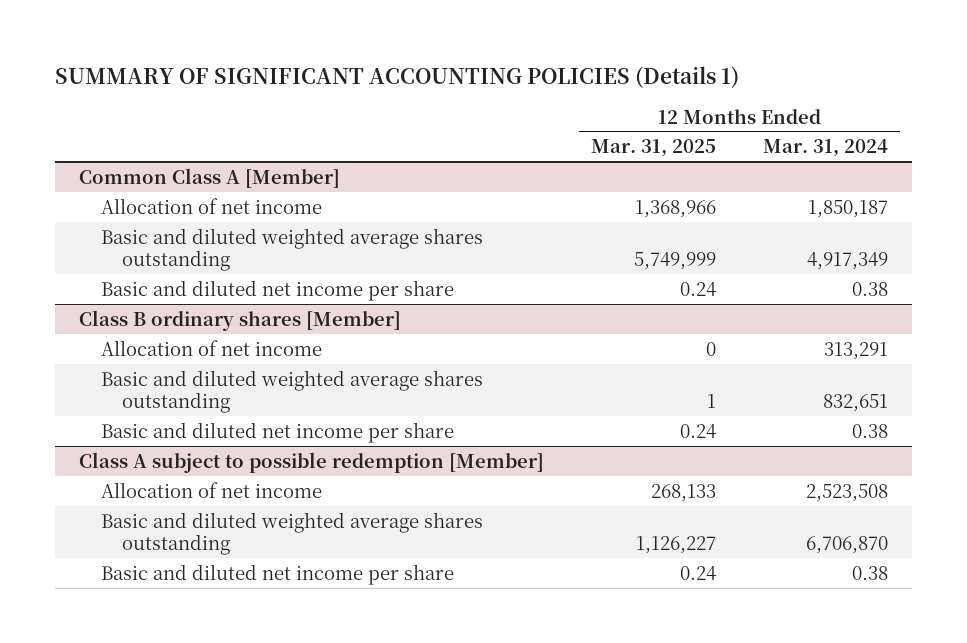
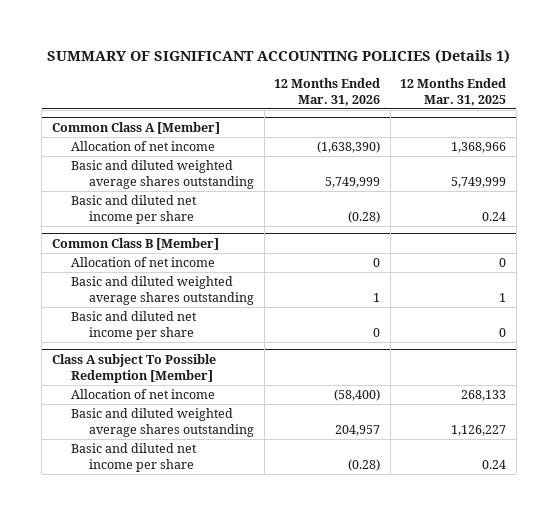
- | 12 Months Ended Mar. 31, 2025 | 12 Months Ended Mar. 31, 2024
+ | 12 Months Ended Mar. 31, 2026 | 12 Months Ended Mar. 31, 2025
- Class B ordinary shares [Member]
+ Common Class B [Member]
- Basic and diluted net income per share | 0.24 | 0.38
- Class A subject to possible redemption [Member]
+ Basic and diluted net income per share | 0 | 0
+ Class A subject To Possible Redemption [Member]

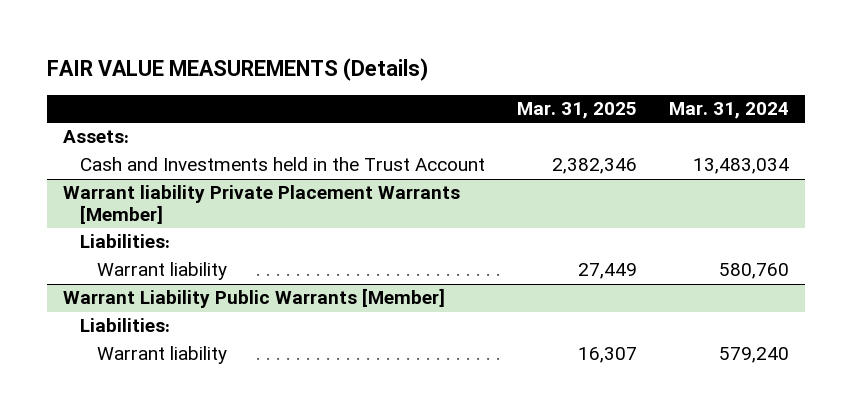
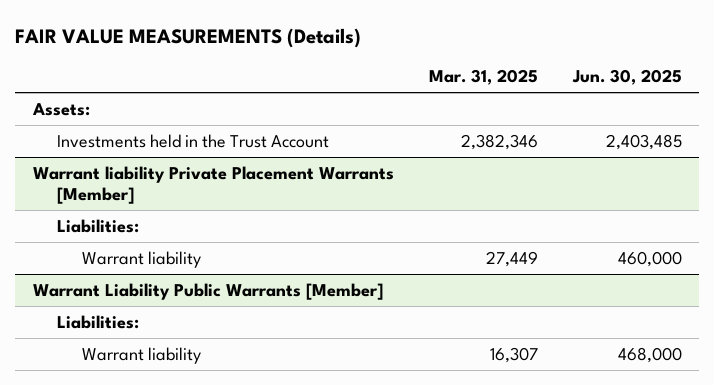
- | Mar. 31, 2025 | Mar. 31, 2024
+ | Mar. 31, 2025 | Jun. 30, 2025
- Cash and Investments held in the Trust Account | 2,382,346 | 13,483,034
+ Investments held in the Trust Account | 2,382,346 | 2,403,485

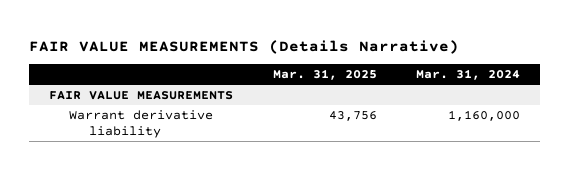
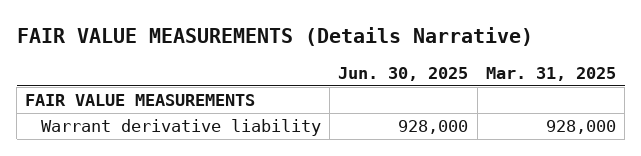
- | Mar. 31, 2025 | Mar. 31, 2024
+ | Jun. 30, 2025 | Mar. 31, 2025
- Warrant derivative liability | 43,756 | 1,160,000
+ Warrant derivative liability | 928,000 | 928,000

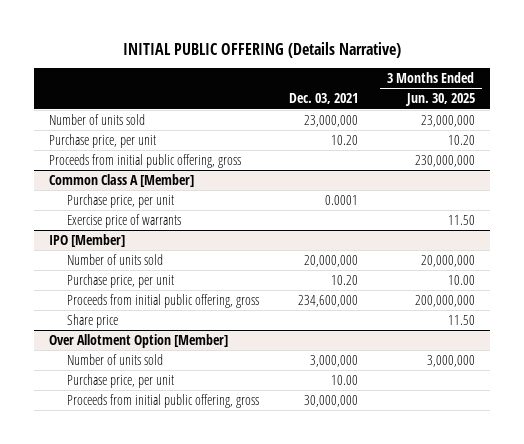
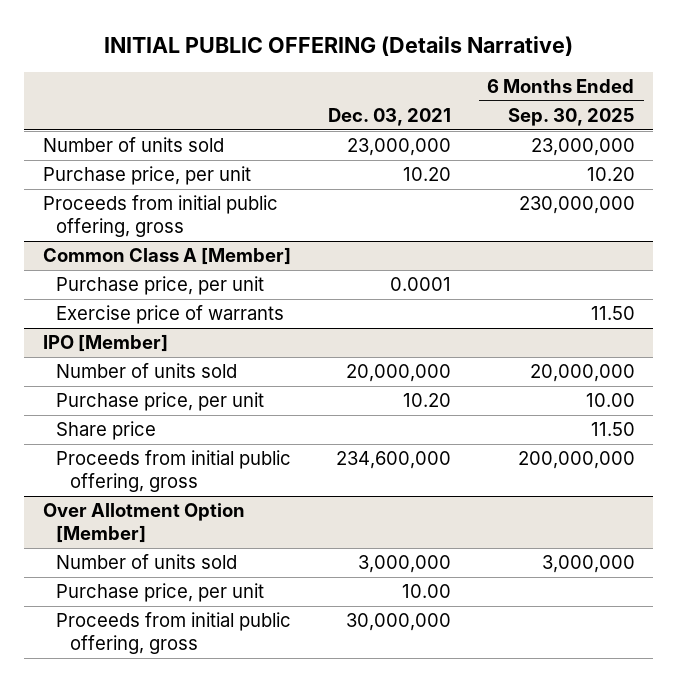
- | Dec. 03, 2021 | 3 Months Ended Jun. 30, 2025
+ | Dec. 03, 2021 | 6 Months Ended Sep. 30, 2025
@ IPO [Member]
moved down: Proceeds from initial public offering, gross | 234,600,000 | 200,000,000

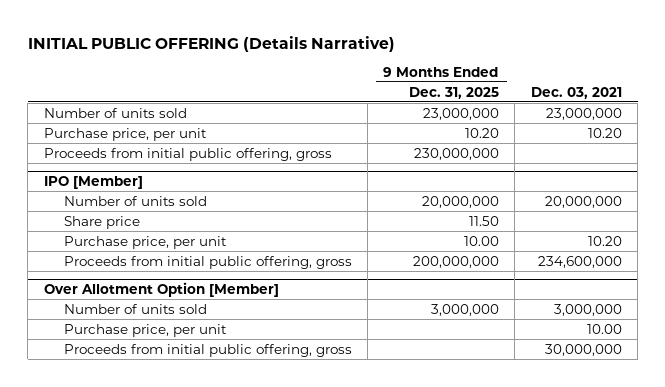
- | Dec. 03, 2021 | 6 Months Ended Sep. 30, 2025
+ | 9 Months Ended Dec. 31, 2025 | Dec. 03, 2021
- Common Class A [Member]
- Purchase price, per unit | 0.0001 |
- Exercise price of warrants | | 11.50
@ IPO [Member]
moved down: Purchase price, per unit | 10.00 | 10.20

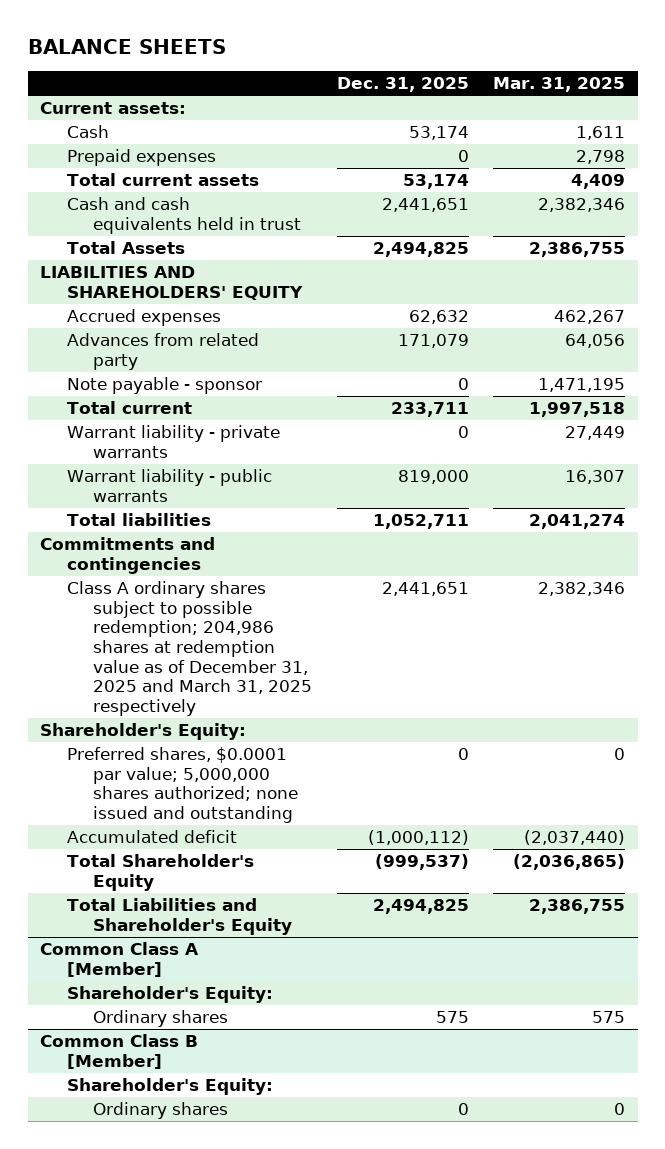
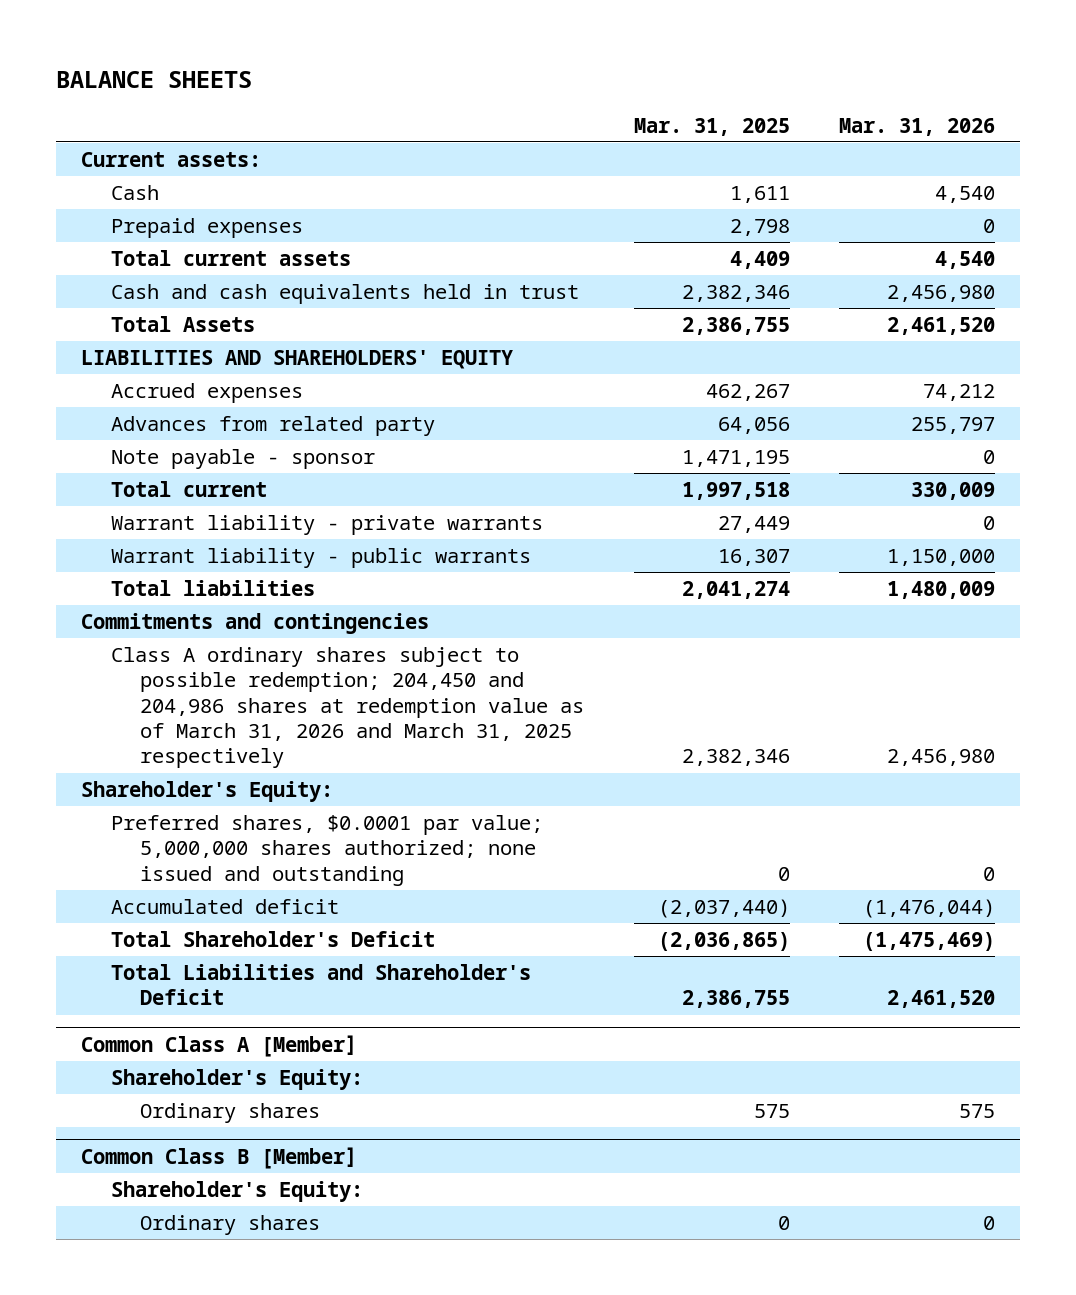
- | Dec. 31, 2025 | Mar. 31, 2025
+ | Mar. 31, 2025 | Mar. 31, 2026
- Class A ordinary shares subject to possible redemption; 204,986 shares at redemption value as of December 31, 2025 and March 31, 2025 respectively | 2,441,651 | 2,382,346
+ Class A ordinary shares subject to possible redemption; 204,450 and 204,986 shares at redemption value as of March 31, 2026 and March 31, 2025 respectively | 2,382,346 | 2,456,980
- Total Shareholder's Equity | (999,537) | (2,036,865)
- Total Liabilities and Shareholder's Equity | 2,494,825 | 2,386,755
+ Total Shareholder's Deficit | (2,036,865) | (1,475,469)
+ Total Liabilities and Shareholder's Deficit | 2,386,755 | 2,461,520

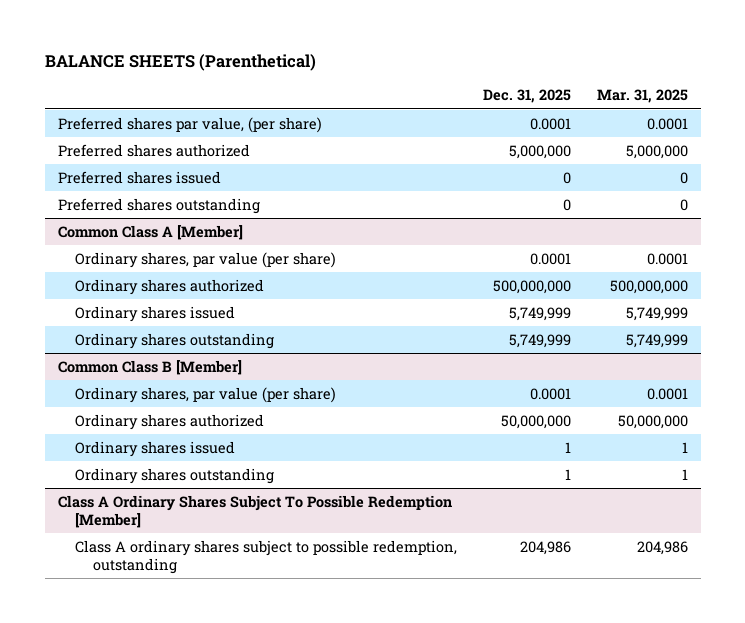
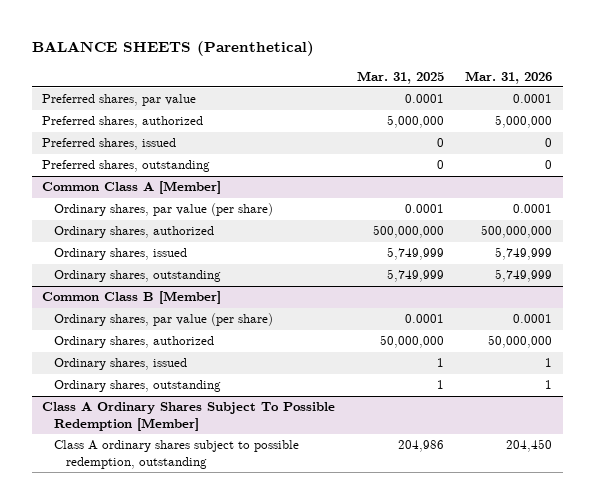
- | Dec. 31, 2025 | Mar. 31, 2025
+ | Mar. 31, 2025 | Mar. 31, 2026
- Preferred shares par value, (per share) | 0.0001 | 0.0001
- Preferred shares authorized | 5,000,000 | 5,000,000
- Preferred shares issued | 0 | 0
- Preferred shares outstanding | 0 | 0
+ Preferred shares, par value | 0.0001 | 0.0001
+ Preferred shares, authorized | 5,000,000 | 5,000,000
+ Preferred shares, issued | 0 | 0
+ Preferred shares, outstanding | 0 | 0
@ Common Class A [Member]
- Ordinary shares authorized | 500,000,000 | 500,000,000
- Ordinary shares issued | 5,749,999 | 5,749,999
- Ordinary shares outstanding | 5,749,999 | 5,749,999
+ Ordinary shares, authorized | 500,000,000 | 500,000,000
+ Ordinary shares, issued | 5,749,999 | 5,749,999
+ Ordinary shares, outstanding | 5,749,999 | 5,749,999
@ Common Class B [Member]
- Ordinary shares authorized | 50,000,000 | 50,000,000
- Ordinary shares issued | 1 | 1
- Ordinary shares outstanding | 1 | 1
+ Ordinary shares, authorized | 50,000,000 | 50,000,000
+ Ordinary shares, issued | 1 | 1
+ Ordinary shares, outstanding | 1 | 1

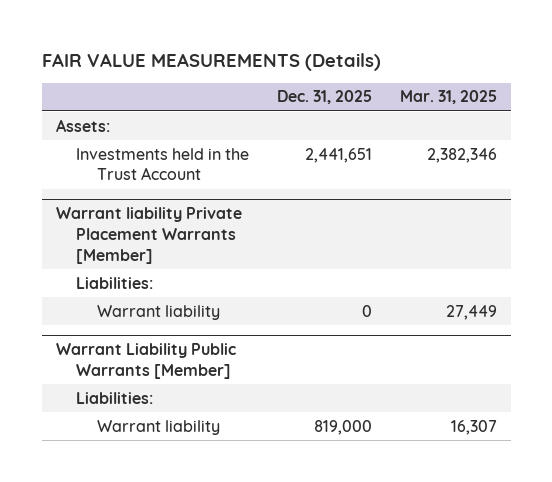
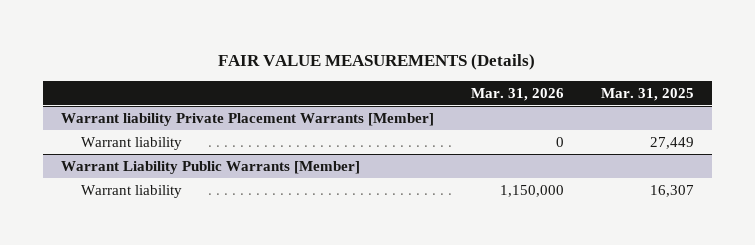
- | Dec. 31, 2025 | Mar. 31, 2025
+ | Mar. 31, 2026 | Mar. 31, 2025
- Assets:
- Investments held in the Trust Account | 2,441,651 | 2,382,346
@ Warrant liability Private Placement Warrants [Member]
- Liabilities:
@ Warrant Liability Public Warrants [Member]
- Liabilities:

